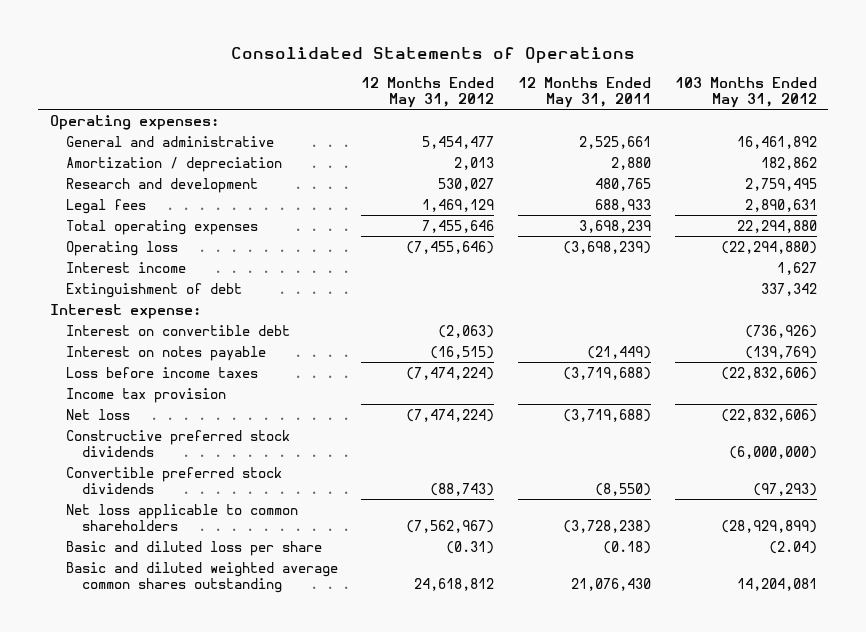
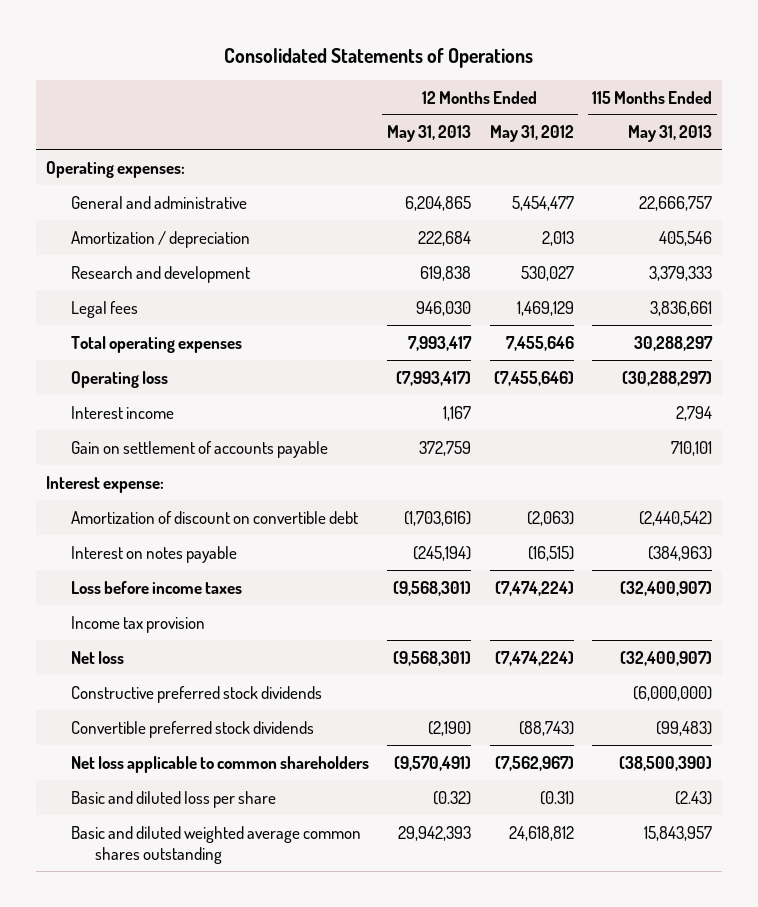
- | 12 Months Ended May 31, 2012 | 12 Months Ended May 31, 2011 | 103 Months Ended May 31, 2012
+ | 12 Months Ended May 31, 2013 | 12 Months Ended May 31, 2012 | 115 Months Ended May 31, 2013
- Extinguishment of debt | | | 337,342
+ Gain on settlement of accounts payable | 372,759 | | 710,101
- Interest on convertible debt | (2,063) | | (736,926)
+ Amortization of discount on convertible debt | (1,703,616) | (2,063) | (2,440,542)

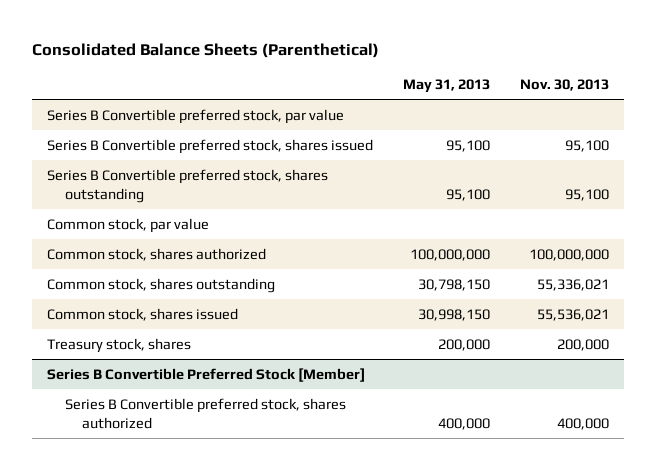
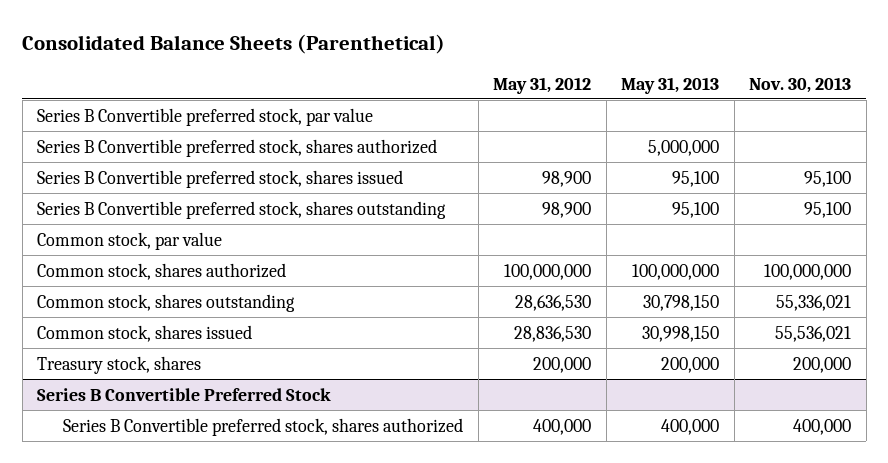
- | May 31, 2013 | Nov. 30, 2013
+ | May 31, 2012 | May 31, 2013 | Nov. 30, 2013
+ Series B Convertible preferred stock, shares authorized | | 5,000,000 |
- Series B Convertible Preferred Stock [Member]
+ Series B Convertible Preferred Stock

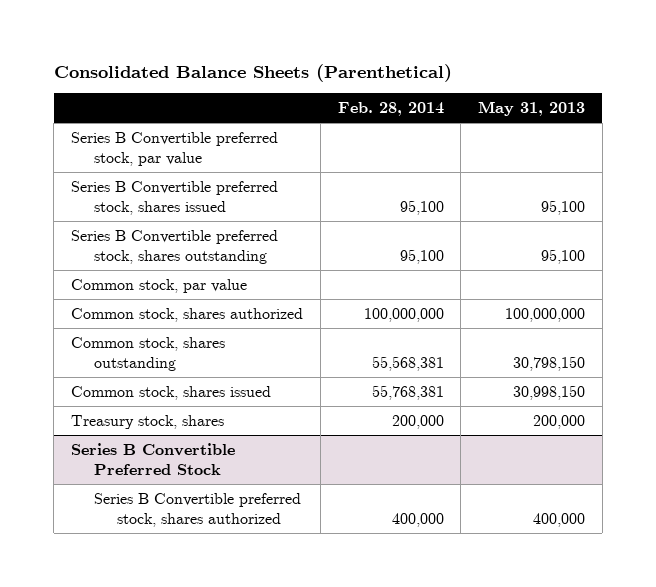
- | May 31, 2012 | May 31, 2013 | Nov. 30, 2013
+ | Feb. 28, 2014 | May 31, 2013
- Series B Convertible preferred stock, shares authorized | | 5,000,000 |

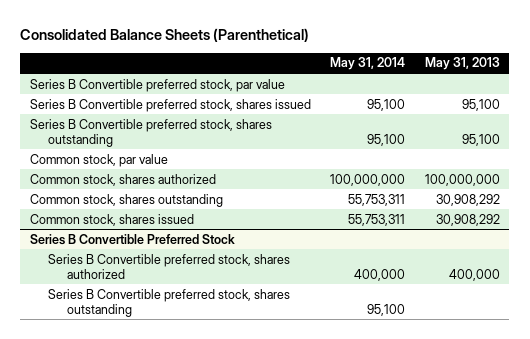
- | Feb. 28, 2014 | May 31, 2013
+ | May 31, 2014 | May 31, 2013
- Common stock, shares outstanding | 55,568,381 | 30,798,150
- Common stock, shares issued | 55,768,381 | 30,998,150
- Treasury stock, shares | 200,000 | 200,000
+ Common stock, shares outstanding | 55,753,311 | 30,908,292
+ Common stock, shares issued | 55,753,311 | 30,908,292
@ Series B Convertible Preferred Stock
+ Series B Convertible preferred stock, shares outstanding | 95,100 |

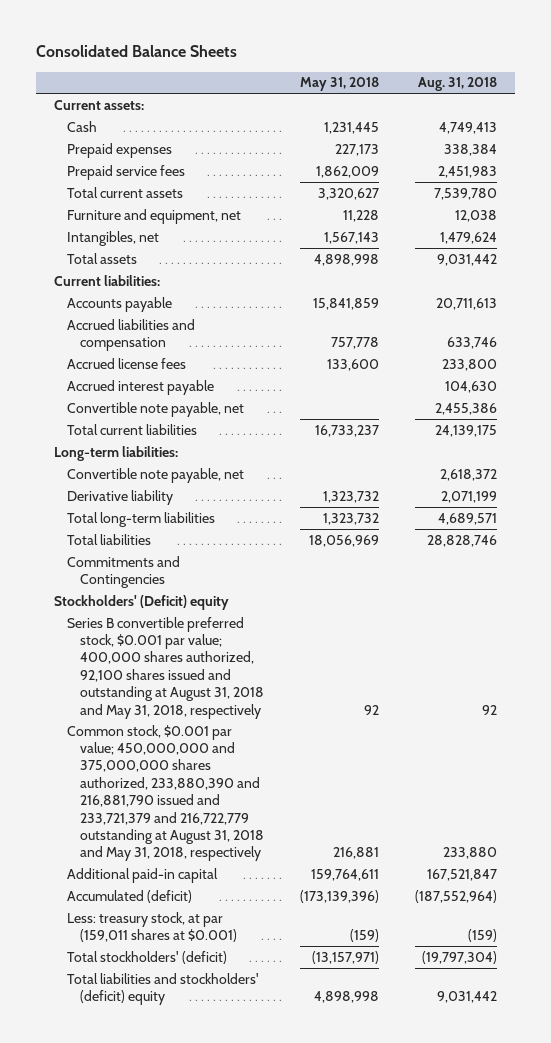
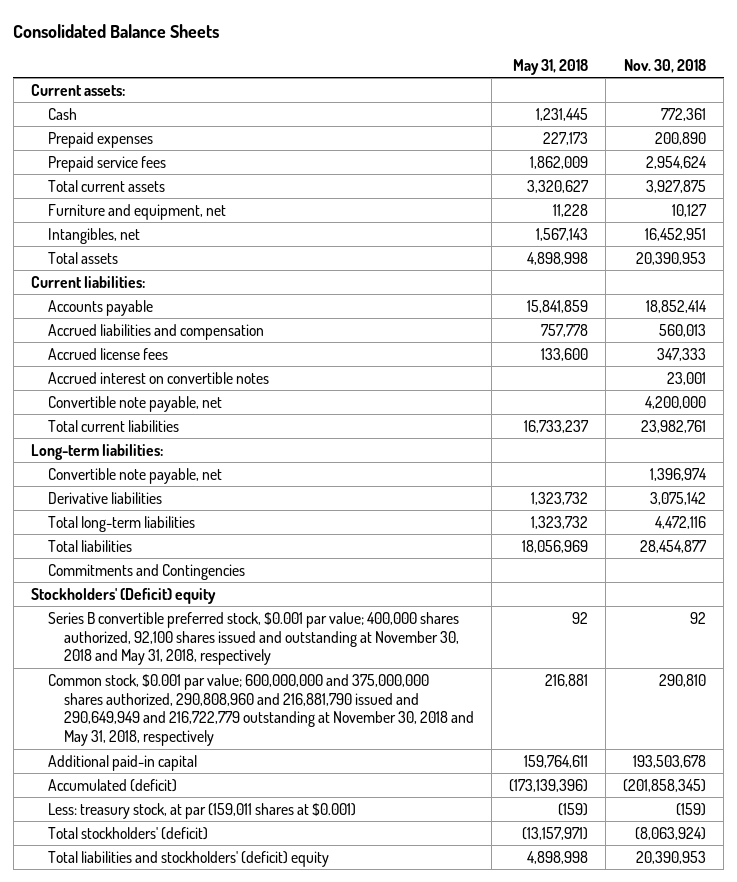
- | May 31, 2018 | Aug. 31, 2018
+ | May 31, 2018 | Nov. 30, 2018
- Accrued interest payable | | 104,630
+ Accrued interest on convertible notes | | 23,001
- Derivative liability | 1,323,732 | 2,071,199
+ Derivative liabilities | 1,323,732 | 3,075,142
- Series B convertible preferred stock, $0.001 par value; 400,000 shares authorized, 92,100 shares issued and outstanding at August 31, 2018 and May 31, 2018, respectively | 92 | 92
- Common stock, $0.001 par value; 450,000,000 and 375,000,000 shares authorized, 233,880,390 and 216,881,790 issued and 233,721,379 and 216,722,779 outstanding at August 31, 2018 and May 31, 2018, respectively | 216,881 | 233,880
+ Series B convertible preferred stock, $0.001 par value; 400,000 shares authorized, 92,100 shares issued and outstanding at November 30, 2018 and May 31, 2018, respectively | 92 | 92
+ Common stock, $0.001 par value; 600,000,000 and 375,000,000 shares authorized, 290,808,960 and 216,881,790 issued and 290,649,949 and 216,722,779 outstanding at November 30, 2018 and May 31, 2018, respectively | 216,881 | 290,810

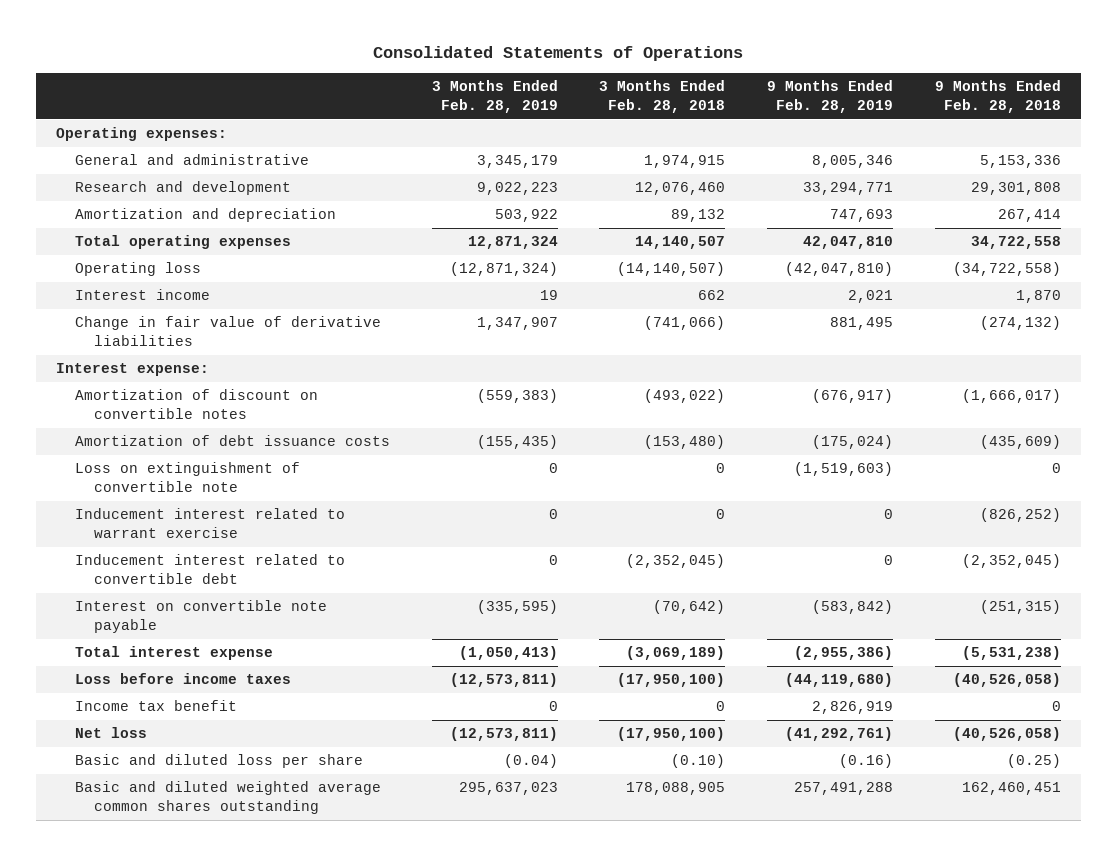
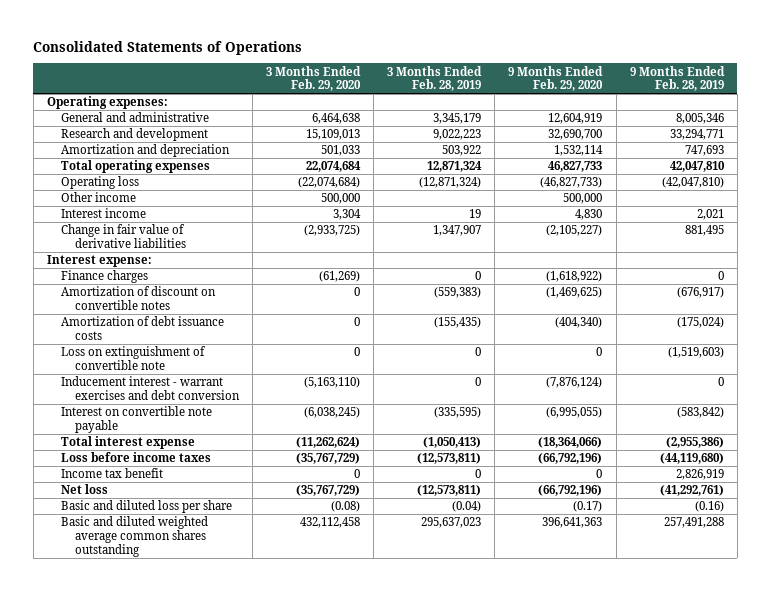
- | 3 Months Ended Feb. 28, 2019 | 3 Months Ended Feb. 28, 2018 | 9 Months Ended Feb. 28, 2019 | 9 Months Ended Feb. 28, 2018
+ | 3 Months Ended Feb. 29, 2020 | 3 Months Ended Feb. 28, 2019 | 9 Months Ended Feb. 29, 2020 | 9 Months Ended Feb. 28, 2019
+ Other income | 500,000 | | 500,000 |
+ Finance charges | (61,269) | 0 | (1,618,922) | 0
- Inducement interest related to warrant exercise | 0 | 0 | 0 | (826,252)
- Inducement interest related to convertible debt | 0 | (2,352,045) | 0 | (2,352,045)
+ Inducement interest - warrant exercises and debt conversion | (5,163,110) | 0 | (7,876,124) | 0

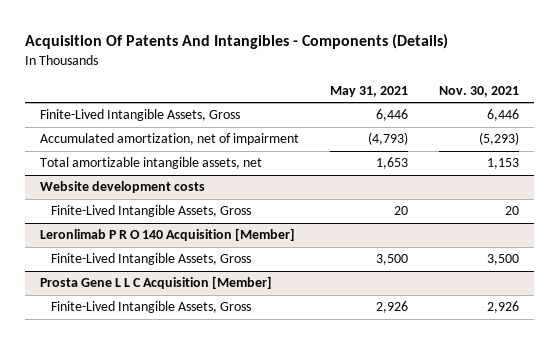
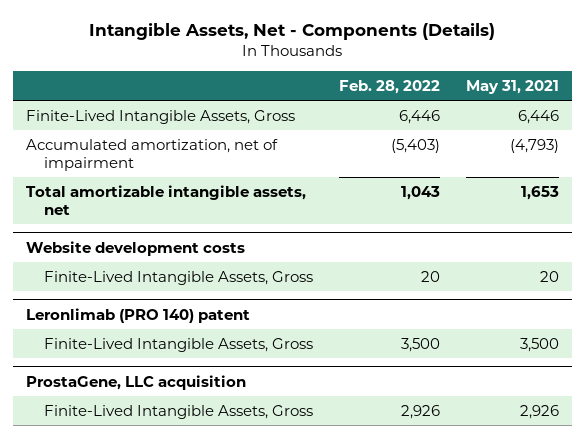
- Acquisition Of Patents And Intangibles - Components (Details)
+ Intangible Assets, Net - Components (Details)
- | May 31, 2021 | Nov. 30, 2021
+ | Feb. 28, 2022 | May 31, 2021
- Leronlimab P R O 140 Acquisition [Member]
+ Leronlimab (PRO 140) patent
- Prosta Gene L L C Acquisition [Member]
+ ProstaGene, LLC acquisition

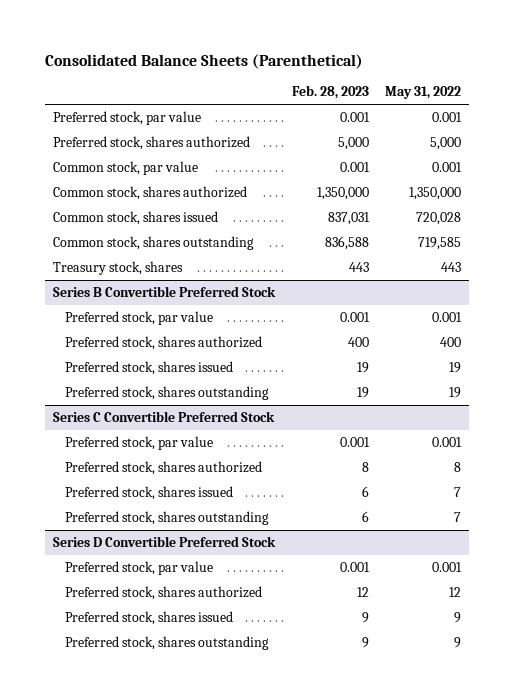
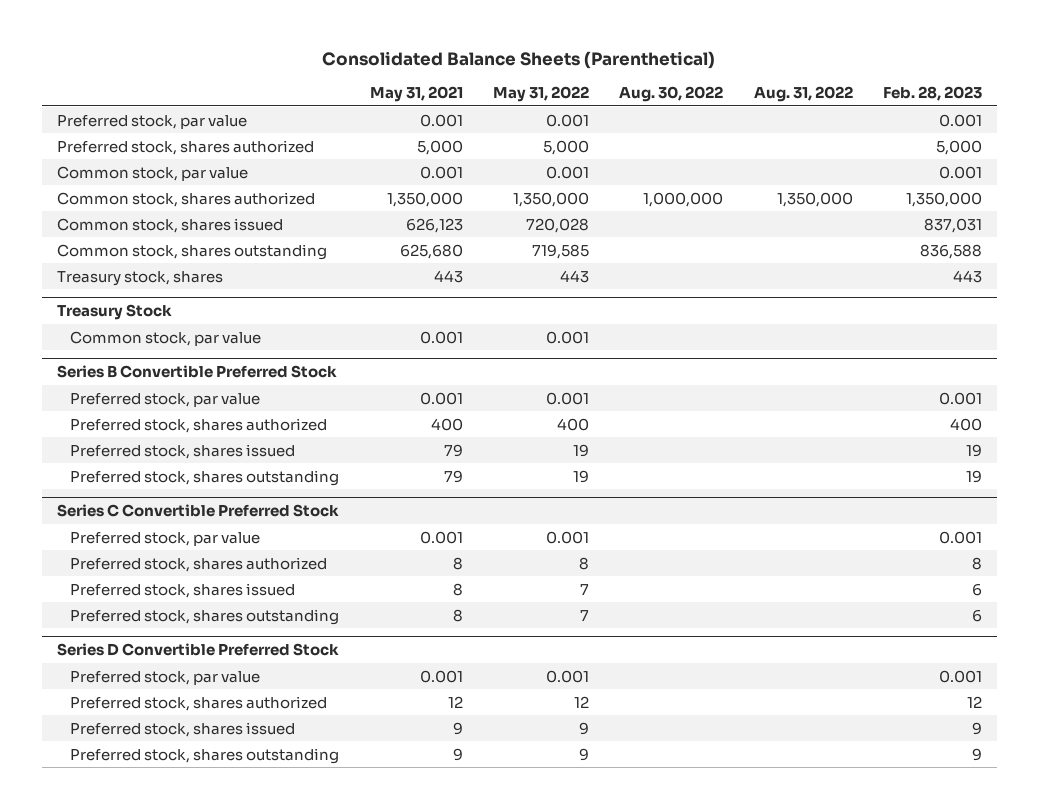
- | Feb. 28, 2023 | May 31, 2022
+ | May 31, 2021 | May 31, 2022 | Aug. 30, 2022 | Aug. 31, 2022 | Feb. 28, 2023
+ Treasury Stock
+ Common stock, par value | 0.001 | 0.001 | | |

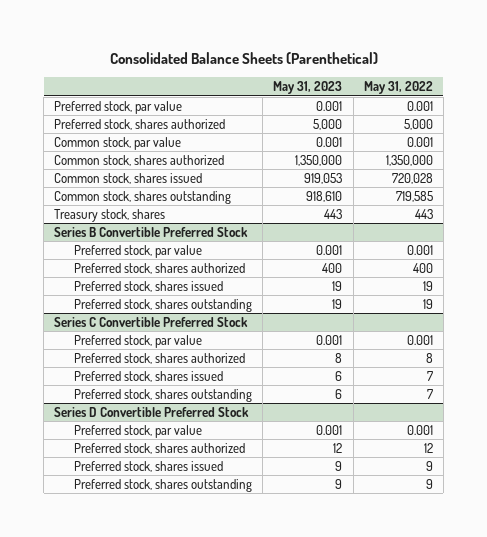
- | May 31, 2021 | May 31, 2022 | Aug. 30, 2022 | Aug. 31, 2022 | Feb. 28, 2023
+ | May 31, 2023 | May 31, 2022
- Treasury Stock
- Common stock, par value | 0.001 | 0.001 | | |

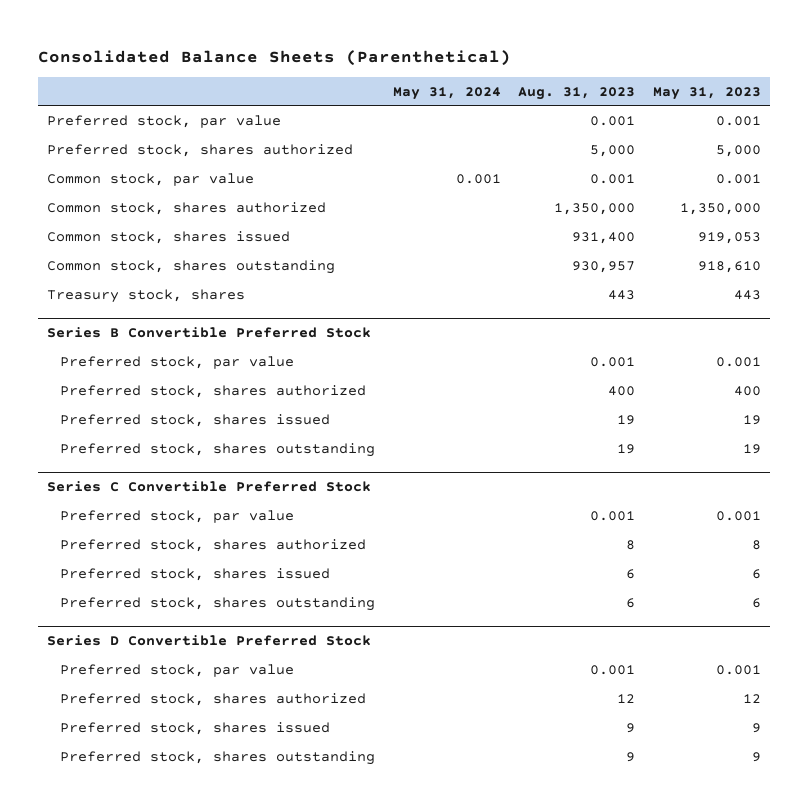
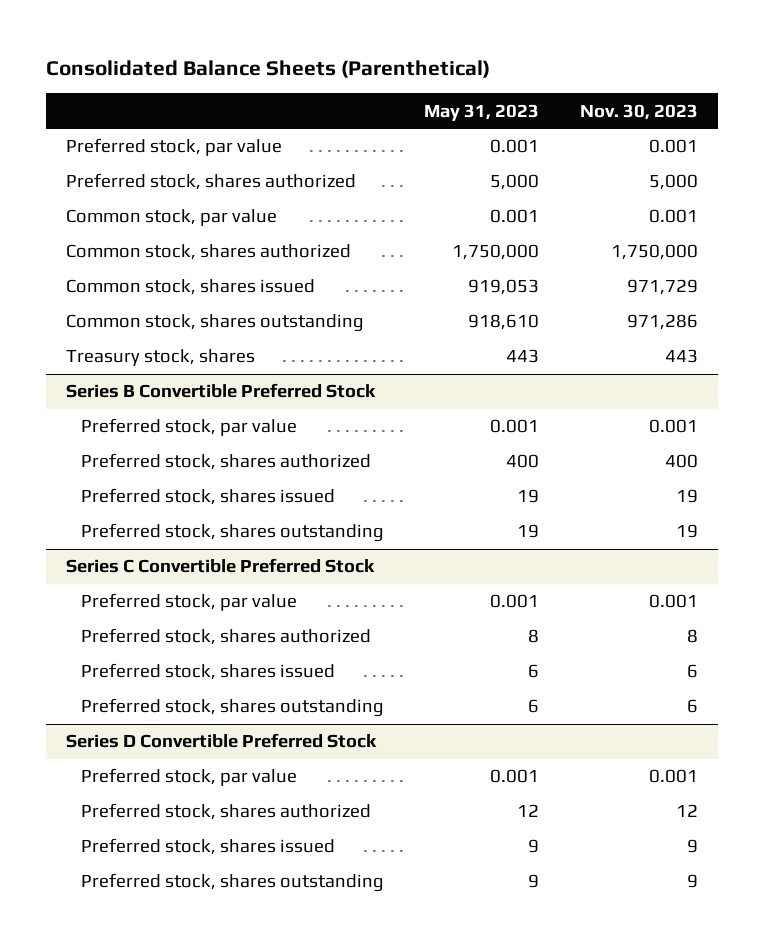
- | May 31, 2024 | Aug. 31, 2023 | May 31, 2023
+ | May 31, 2023 | Nov. 30, 2023
- Common stock, shares authorized | | 1,350,000 | 1,350,000
+ Common stock, shares authorized | 1,750,000 | 1,750,000

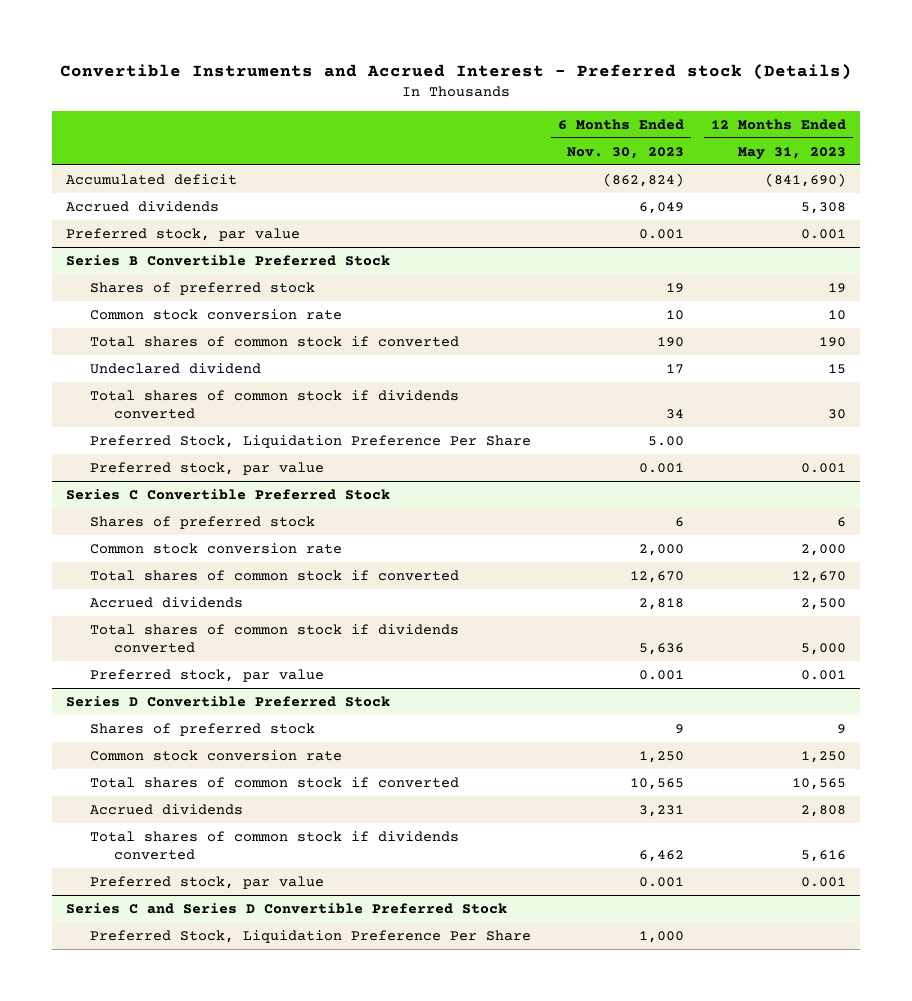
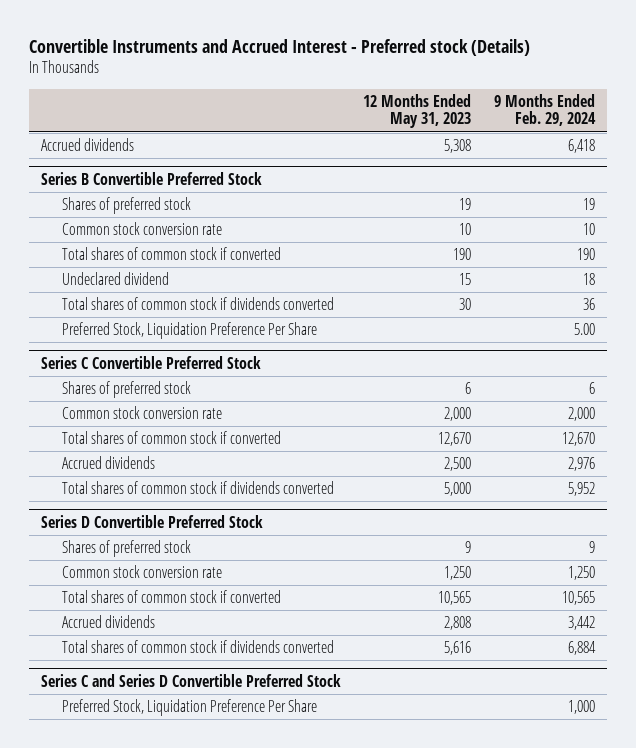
- | 6 Months Ended Nov. 30, 2023 | 12 Months Ended May 31, 2023
+ | 12 Months Ended May 31, 2023 | 9 Months Ended Feb. 29, 2024
- Accumulated deficit | (862,824) | (841,690)
- Preferred stock, par value | 0.001 | 0.001
@ Series B Convertible Preferred Stock
- Preferred stock, par value | 0.001 | 0.001
@ Series C Convertible Preferred Stock
- Preferred stock, par value | 0.001 | 0.001
@ Series D Convertible Preferred Stock
- Preferred stock, par value | 0.001 | 0.001

